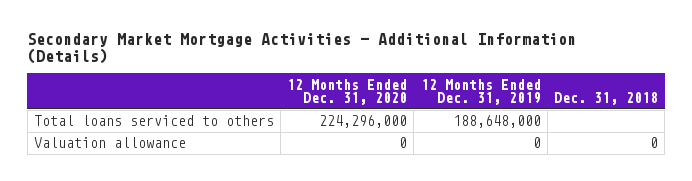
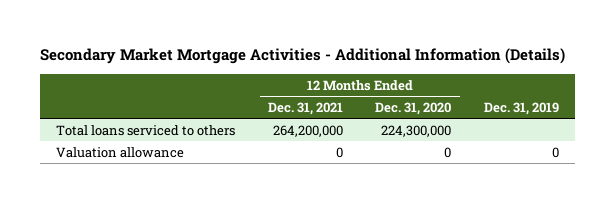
- | 12 Months Ended Dec. 31, 2020 | 12 Months Ended Dec. 31, 2019 | Dec. 31, 2018
+ | 12 Months Ended Dec. 31, 2021 | 12 Months Ended Dec. 31, 2020 | Dec. 31, 2019
- Total loans serviced to others | 224,296,000 | 188,648,000 |
+ Total loans serviced to others | 264,200,000 | 224,300,000 |

